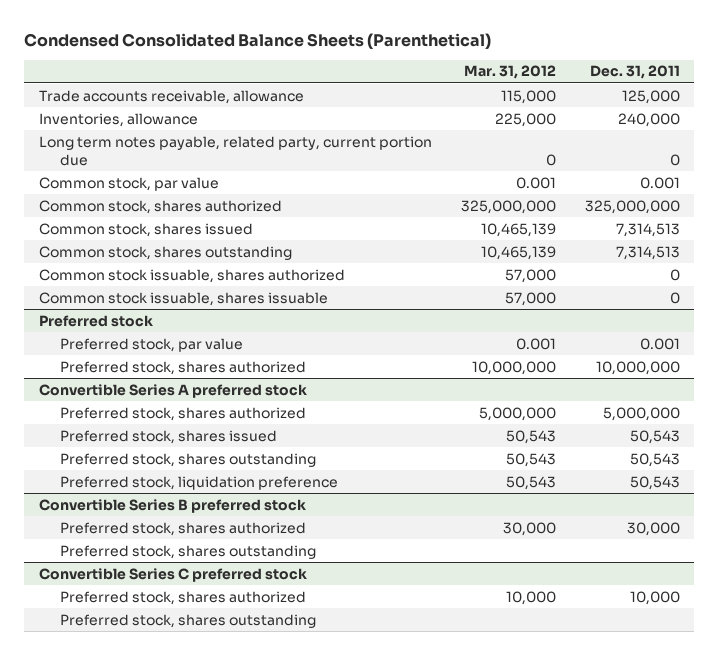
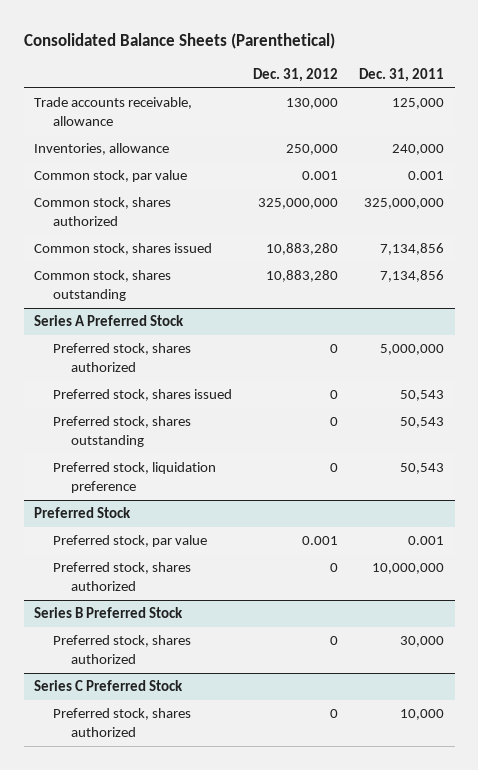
- Condensed Consolidated Balance Sheets (Parenthetical)
+ Consolidated Balance Sheets (Parenthetical)
- | Mar. 31, 2012 | Dec. 31, 2011
+ | Dec. 31, 2012 | Dec. 31, 2011
- Long term notes payable, related party, current portion due | 0 | 0
- Common stock, shares issued | 10,465,139 | 7,314,513
- Common stock, shares outstanding | 10,465,139 | 7,314,513
- Common stock issuable, shares authorized | 57,000 | 0
- Common stock issuable, shares issuable | 57,000 | 0
- Preferred stock
- Preferred stock, par value | 0.001 | 0.001
- Preferred stock, shares authorized | 10,000,000 | 10,000,000
- Convertible Series A preferred stock
+ Common stock, shares issued | 10,883,280 | 7,134,856
+ Common stock, shares outstanding | 10,883,280 | 7,134,856
+ Series A Preferred Stock
- Convertible Series B preferred stock
+ Preferred Stock
+ Preferred stock, par value | 0.001 | 0.001
+ Preferred stock, shares authorized | 0 | 10,000,000
+ Series B Preferred Stock
- Preferred stock, shares outstanding
- Convertible Series C preferred stock
+ Series C Preferred Stock
- Preferred stock, shares outstanding

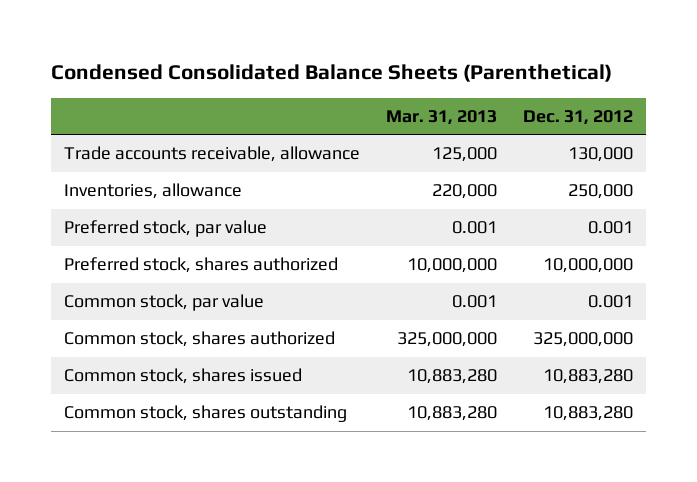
- Consolidated Balance Sheets (Parenthetical)
+ Condensed Consolidated Balance Sheets (Parenthetical)
- | Dec. 31, 2012 | Dec. 31, 2011
+ | Mar. 31, 2013 | Dec. 31, 2012
+ Preferred stock, par value | 0.001 | 0.001
+ Preferred stock, shares authorized | 10,000,000 | 10,000,000
- Series A Preferred Stock
- Preferred stock, shares authorized | 0 | 5,000,000
- Preferred stock, shares issued | 0 | 50,543
- Preferred stock, shares outstanding | 0 | 50,543
- Preferred stock, liquidation preference | 0 | 50,543
- Preferred Stock
- Preferred stock, par value | 0.001 | 0.001
- Preferred stock, shares authorized | 0 | 10,000,000
- Series B Preferred Stock
- Preferred stock, shares authorized | 0 | 30,000
- Series C Preferred Stock
- Preferred stock, shares authorized | 0 | 10,000

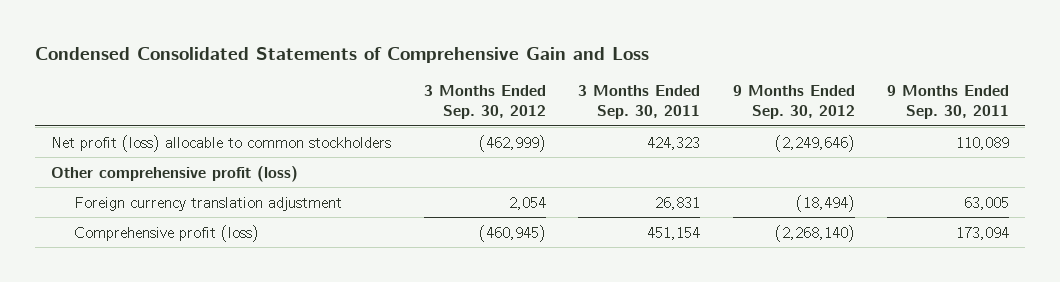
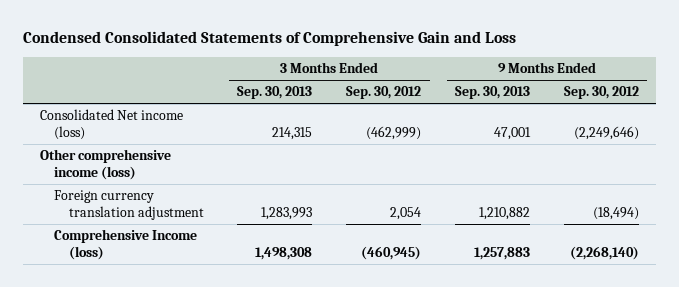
- | 3 Months Ended Sep. 30, 2012 | 3 Months Ended Sep. 30, 2011 | 9 Months Ended Sep. 30, 2012 | 9 Months Ended Sep. 30, 2011
+ | 3 Months Ended Sep. 30, 2013 | 3 Months Ended Sep. 30, 2012 | 9 Months Ended Sep. 30, 2013 | 9 Months Ended Sep. 30, 2012
- Net profit (loss) allocable to common stockholders | (462,999) | 424,323 | (2,249,646) | 110,089
- Other comprehensive profit (loss)
+ Consolidated Net income (loss) | 214,315 | (462,999) | 47,001 | (2,249,646)
+ Other comprehensive income (loss)
- Comprehensive profit (loss) | (460,945) | 451,154 | (2,268,140) | 173,094
+ Comprehensive Income (loss) | 1,498,308 | (460,945) | 1,257,883 | (2,268,140)

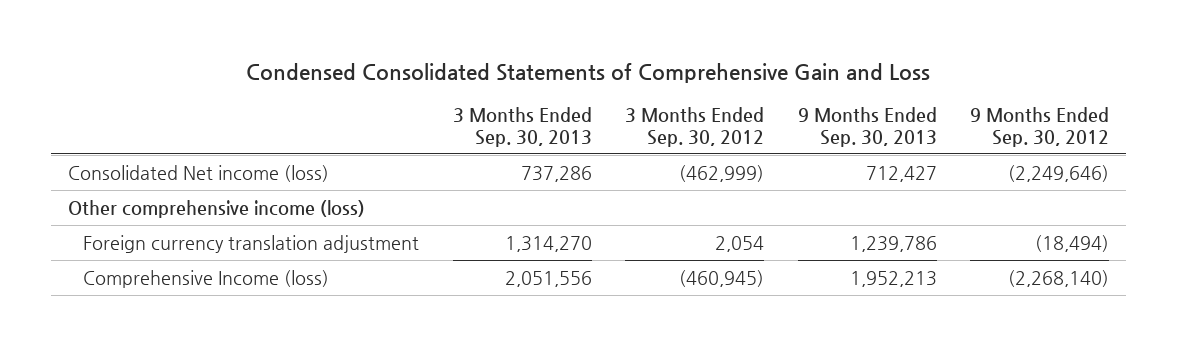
- Consolidated Net income (loss) | 214,315 | (462,999) | 47,001 | (2,249,646)
+ Consolidated Net income (loss) | 737,286 | (462,999) | 712,427 | (2,249,646)
- Foreign currency translation adjustment | 1,283,993 | 2,054 | 1,210,882 | (18,494)
- Comprehensive Income (loss) | 1,498,308 | (460,945) | 1,257,883 | (2,268,140)
+ Foreign currency translation adjustment | 1,314,270 | 2,054 | 1,239,786 | (18,494)
+ Comprehensive Income (loss) | 2,051,556 | (460,945) | 1,952,213 | (2,268,140)

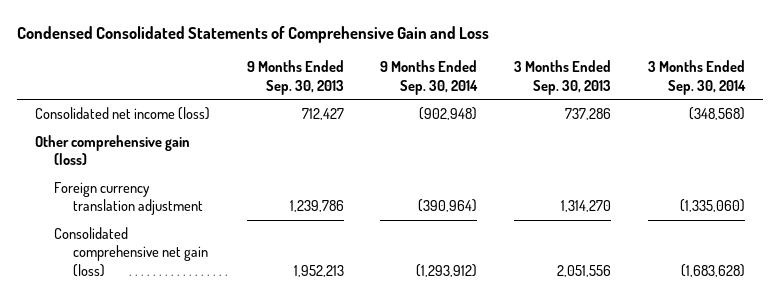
- | 3 Months Ended Sep. 30, 2013 | 3 Months Ended Sep. 30, 2012 | 9 Months Ended Sep. 30, 2013 | 9 Months Ended Sep. 30, 2012
+ | 9 Months Ended Sep. 30, 2013 | 9 Months Ended Sep. 30, 2014 | 3 Months Ended Sep. 30, 2013 | 3 Months Ended Sep. 30, 2014
- Consolidated Net income (loss) | 737,286 | (462,999) | 712,427 | (2,249,646)
- Other comprehensive income (loss)
+ Consolidated net income (loss) | 712,427 | (902,948) | 737,286 | (348,568)
+ Other comprehensive gain (loss)
- Comprehensive Income (loss) | 2,051,556 | (460,945) | 1,952,213 | (2,268,140)
+ Consolidated comprehensive net gain (loss) | 1,952,213 | (1,293,912) | 2,051,556 | (1,683,628)

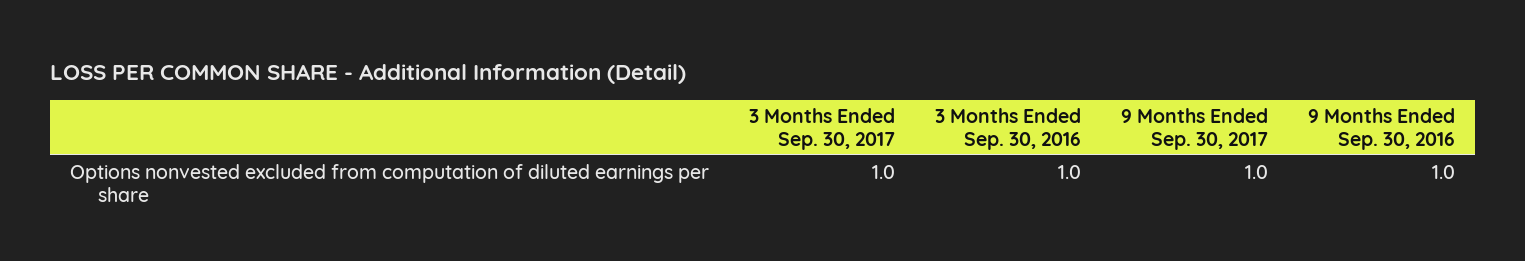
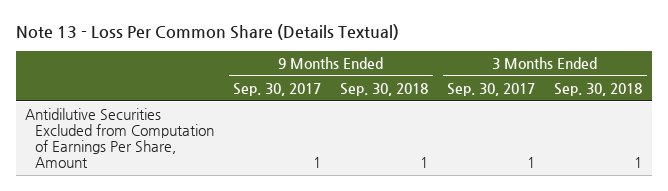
- LOSS PER COMMON SHARE - Additional Information (Detail)
+ Note 13 - Loss Per Common Share (Details Textual)
- | 3 Months Ended Sep. 30, 2017 | 3 Months Ended Sep. 30, 2016 | 9 Months Ended Sep. 30, 2017 | 9 Months Ended Sep. 30, 2016
+ | 9 Months Ended Sep. 30, 2017 | 9 Months Ended Sep. 30, 2018 | 3 Months Ended Sep. 30, 2017 | 3 Months Ended Sep. 30, 2018
- Options nonvested excluded from computation of diluted earnings per share | 1.0 | 1.0 | 1.0 | 1.0
+ Antidilutive Securities Excluded from Computation of Earnings Per Share, Amount | 1 | 1 | 1 | 1

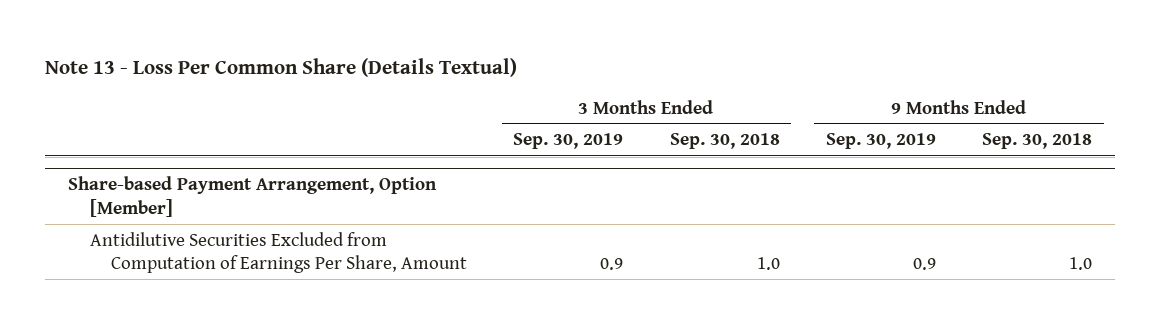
- | 9 Months Ended Sep. 30, 2017 | 9 Months Ended Sep. 30, 2018 | 3 Months Ended Sep. 30, 2017 | 3 Months Ended Sep. 30, 2018
+ | 3 Months Ended Sep. 30, 2019 | 3 Months Ended Sep. 30, 2018 | 9 Months Ended Sep. 30, 2019 | 9 Months Ended Sep. 30, 2018
- Antidilutive Securities Excluded from Computation of Earnings Per Share, Amount | 1 | 1 | 1 | 1
+ Share-based Payment Arrangement, Option [Member]
+ Antidilutive Securities Excluded from Computation of Earnings Per Share, Amount | 0.9 | 1.0 | 0.9 | 1.0

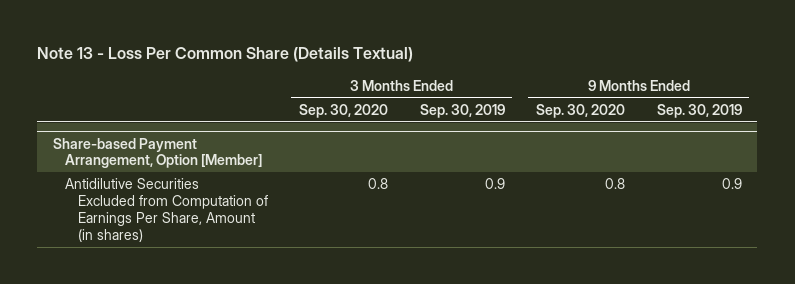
- | 3 Months Ended Sep. 30, 2019 | 3 Months Ended Sep. 30, 2018 | 9 Months Ended Sep. 30, 2019 | 9 Months Ended Sep. 30, 2018
+ | 3 Months Ended Sep. 30, 2020 | 3 Months Ended Sep. 30, 2019 | 9 Months Ended Sep. 30, 2020 | 9 Months Ended Sep. 30, 2019
@ Share-based Payment Arrangement, Option [Member]
- Antidilutive Securities Excluded from Computation of Earnings Per Share, Amount | 0.9 | 1.0 | 0.9 | 1.0
+ Antidilutive Securities Excluded from Computation of Earnings Per Share, Amount (in shares) | 0.8 | 0.9 | 0.8 | 0.9

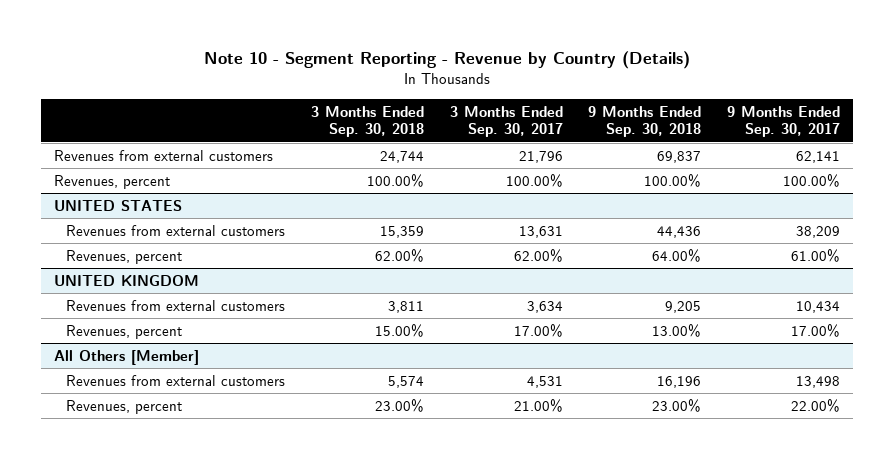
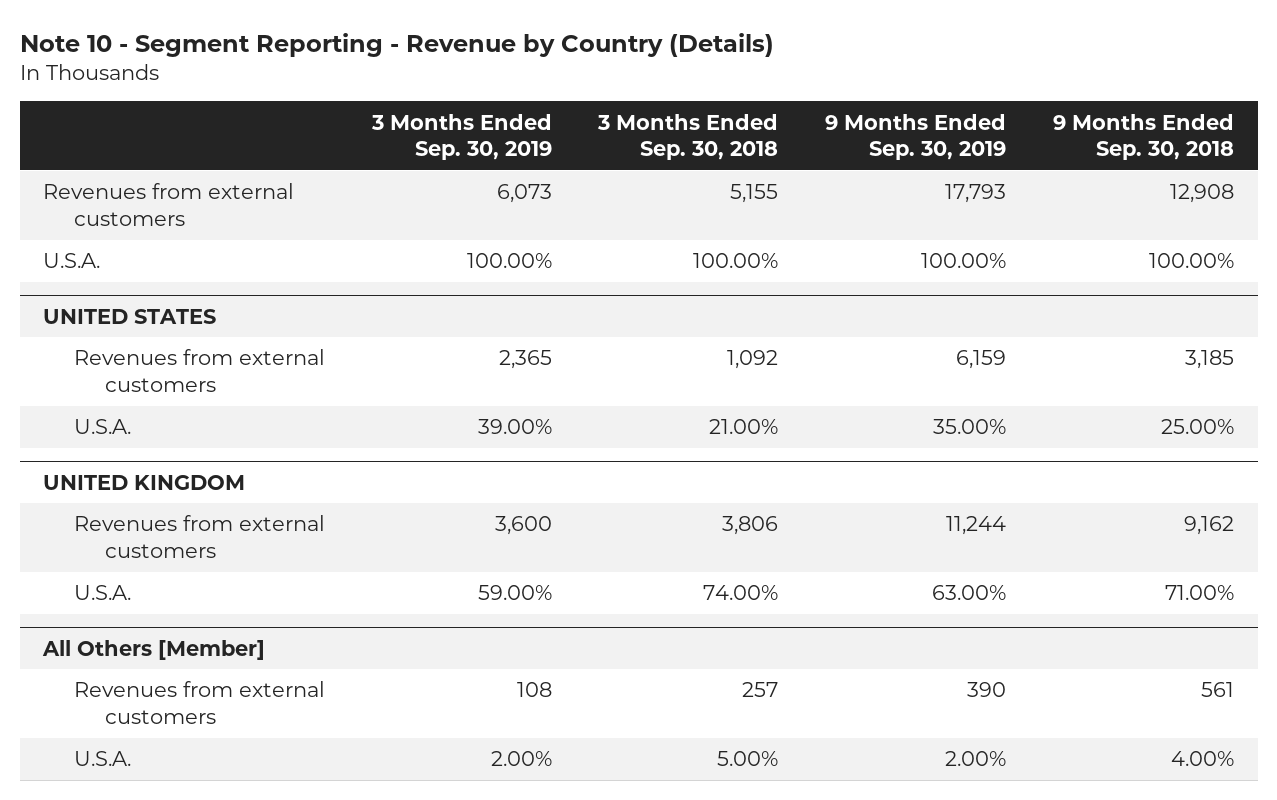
- | 3 Months Ended Sep. 30, 2018 | 3 Months Ended Sep. 30, 2017 | 9 Months Ended Sep. 30, 2018 | 9 Months Ended Sep. 30, 2017
+ | 3 Months Ended Sep. 30, 2019 | 3 Months Ended Sep. 30, 2018 | 9 Months Ended Sep. 30, 2019 | 9 Months Ended Sep. 30, 2018
- Revenues from external customers | 24,744 | 21,796 | 69,837 | 62,141
- Revenues, percent | 100.00% | 100.00% | 100.00% | 100.00%
+ Revenues from external customers | 6,073 | 5,155 | 17,793 | 12,908
+ U.S.A. | 100.00% | 100.00% | 100.00% | 100.00%
@ UNITED STATES
- Revenues from external customers | 15,359 | 13,631 | 44,436 | 38,209
- Revenues, percent | 62.00% | 62.00% | 64.00% | 61.00%
+ Revenues from external customers | 2,365 | 1,092 | 6,159 | 3,185
+ U.S.A. | 39.00% | 21.00% | 35.00% | 25.00%
@ UNITED KINGDOM
- Revenues from external customers | 3,811 | 3,634 | 9,205 | 10,434
- Revenues, percent | 15.00% | 17.00% | 13.00% | 17.00%
+ Revenues from external customers | 3,600 | 3,806 | 11,244 | 9,162
+ U.S.A. | 59.00% | 74.00% | 63.00% | 71.00%
@ All Others [Member]
- Revenues from external customers | 5,574 | 4,531 | 16,196 | 13,498
- Revenues, percent | 23.00% | 21.00% | 23.00% | 22.00%
+ Revenues from external customers | 108 | 257 | 390 | 561
+ U.S.A. | 2.00% | 5.00% | 2.00% | 4.00%

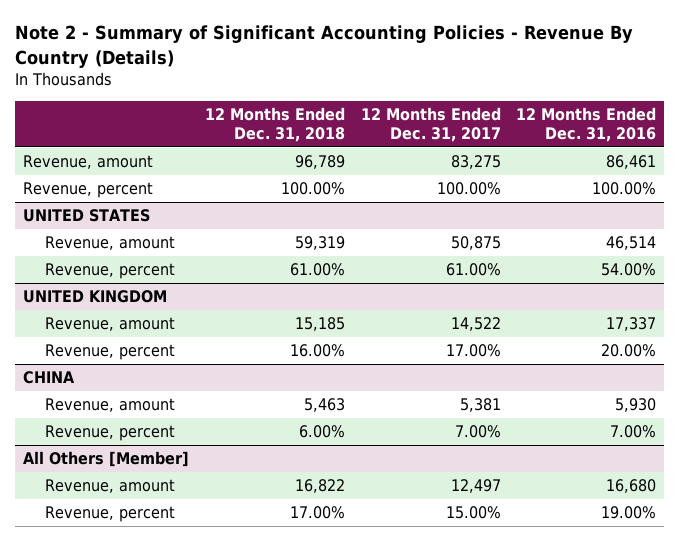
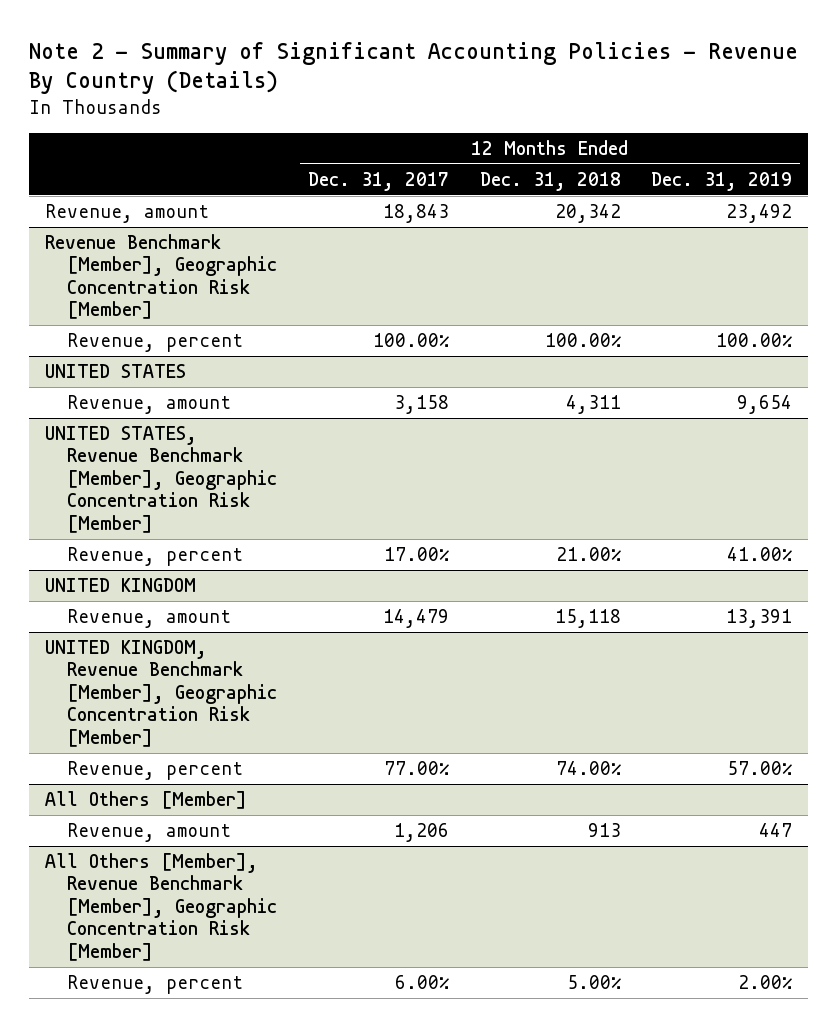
- | 12 Months Ended Dec. 31, 2018 | 12 Months Ended Dec. 31, 2017 | 12 Months Ended Dec. 31, 2016
+ | 12 Months Ended Dec. 31, 2017 | 12 Months Ended Dec. 31, 2018 | 12 Months Ended Dec. 31, 2019
- Revenue, amount | 96,789 | 83,275 | 86,461
+ Revenue, amount | 18,843 | 20,342 | 23,492
+ Revenue Benchmark [Member], Geographic Concentration Risk [Member]
@ UNITED STATES
- Revenue, amount | 59,319 | 50,875 | 46,514
- Revenue, percent | 61.00% | 61.00% | 54.00%
+ Revenue, amount | 3,158 | 4,311 | 9,654
+ UNITED STATES, Revenue Benchmark [Member], Geographic Concentration Risk [Member]
+ Revenue, percent | 17.00% | 21.00% | 41.00%
@ UNITED KINGDOM
- Revenue, amount | 15,185 | 14,522 | 17,337
- Revenue, percent | 16.00% | 17.00% | 20.00%
- CHINA
- Revenue, amount | 5,463 | 5,381 | 5,930
- Revenue, percent | 6.00% | 7.00% | 7.00%
@ UNITED KINGDOM
+ Revenue, amount | 14,479 | 15,118 | 13,391
+ UNITED KINGDOM, Revenue Benchmark [Member], Geographic Concentration Risk [Member]
+ Revenue, percent | 77.00% | 74.00% | 57.00%
@ All Others [Member]
- Revenue, amount | 16,822 | 12,497 | 16,680
- Revenue, percent | 17.00% | 15.00% | 19.00%
+ Revenue, amount | 1,206 | 913 | 447
+ All Others [Member], Revenue Benchmark [Member], Geographic Concentration Risk [Member]
+ Revenue, percent | 6.00% | 5.00% | 2.00%

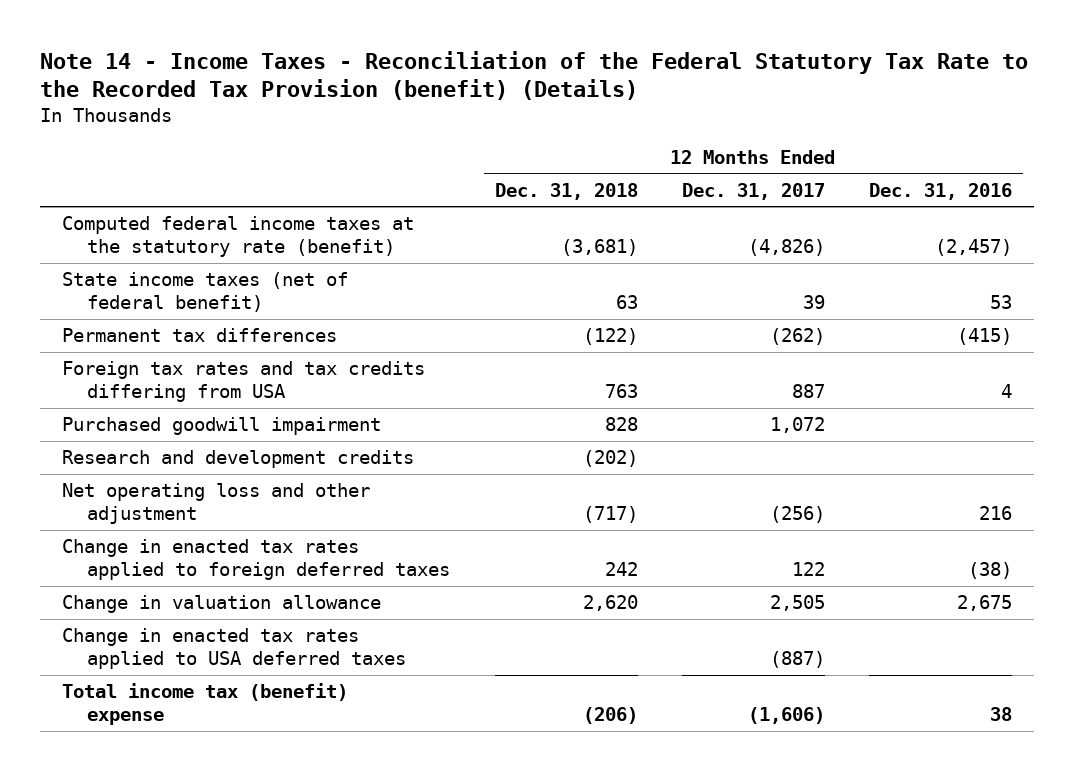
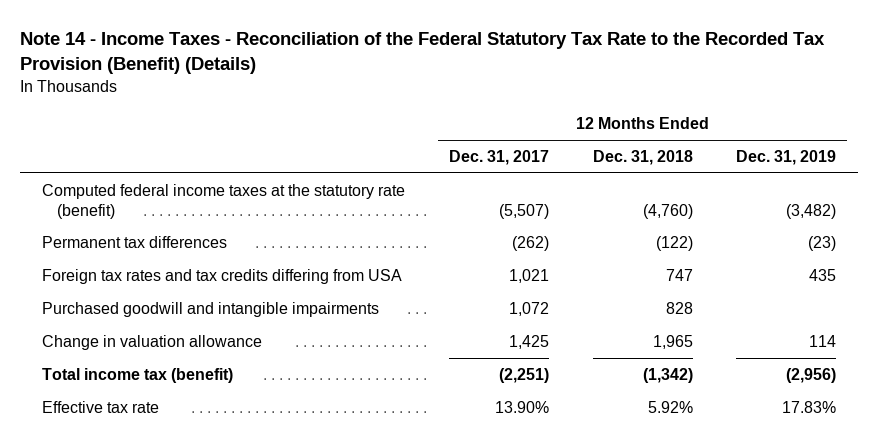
- Note 14 - Income Taxes - Reconciliation of the Federal Statutory Tax Rate to the Recorded Tax Provision (benefit) (Details)
+ Note 14 - Income Taxes - Reconciliation of the Federal Statutory Tax Rate to the Recorded Tax Provision (Benefit) (Details)
- | 12 Months Ended Dec. 31, 2018 | 12 Months Ended Dec. 31, 2017 | 12 Months Ended Dec. 31, 2016
+ | 12 Months Ended Dec. 31, 2017 | 12 Months Ended Dec. 31, 2018 | 12 Months Ended Dec. 31, 2019
- Computed federal income taxes at the statutory rate (benefit) | (3,681) | (4,826) | (2,457)
- State income taxes (net of federal benefit) | 63 | 39 | 53
+ Computed federal income taxes at the statutory rate (benefit) | (5,507) | (4,760) | (3,482)
- Foreign tax rates and tax credits differing from USA | 763 | 887 | 4
- Purchased goodwill impairment | 828 | 1,072 |
- Research and development credits | (202) | |
- Net operating loss and other adjustment | (717) | (256) | 216
- Change in enacted tax rates applied to foreign deferred taxes | 242 | 122 | (38)
- Change in valuation allowance | 2,620 | 2,505 | 2,675
- Change in enacted tax rates applied to USA deferred taxes | | (887) |
- Total income tax (benefit) expense | (206) | (1,606) | 38
+ Foreign tax rates and tax credits differing from USA | 1,021 | 747 | 435
+ Purchased goodwill and intangible impairments | 1,072 | 828 |
+ Change in valuation allowance | 1,425 | 1,965 | 114
+ Total income tax (benefit) | (2,251) | (1,342) | (2,956)
+ Effective tax rate | 13.90% | 5.92% | 17.83%

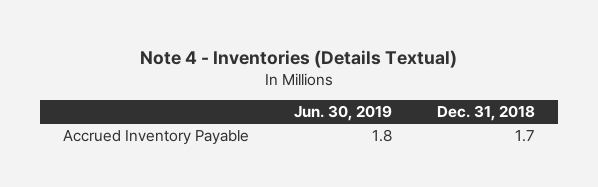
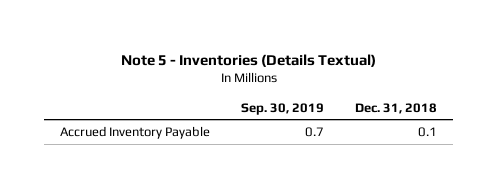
- Note 4 - Inventories (Details Textual)
+ Note 5 - Inventories (Details Textual)
- | Jun. 30, 2019 | Dec. 31, 2018
+ | Sep. 30, 2019 | Dec. 31, 2018
- Accrued Inventory Payable | 1.8 | 1.7
+ Accrued Inventory Payable | 0.7 | 0.1

